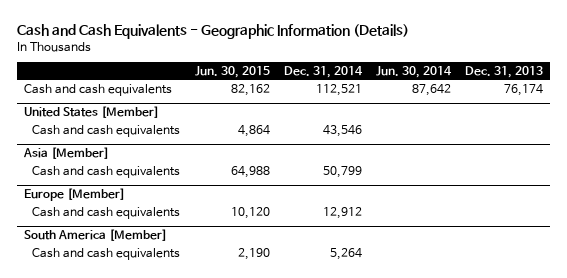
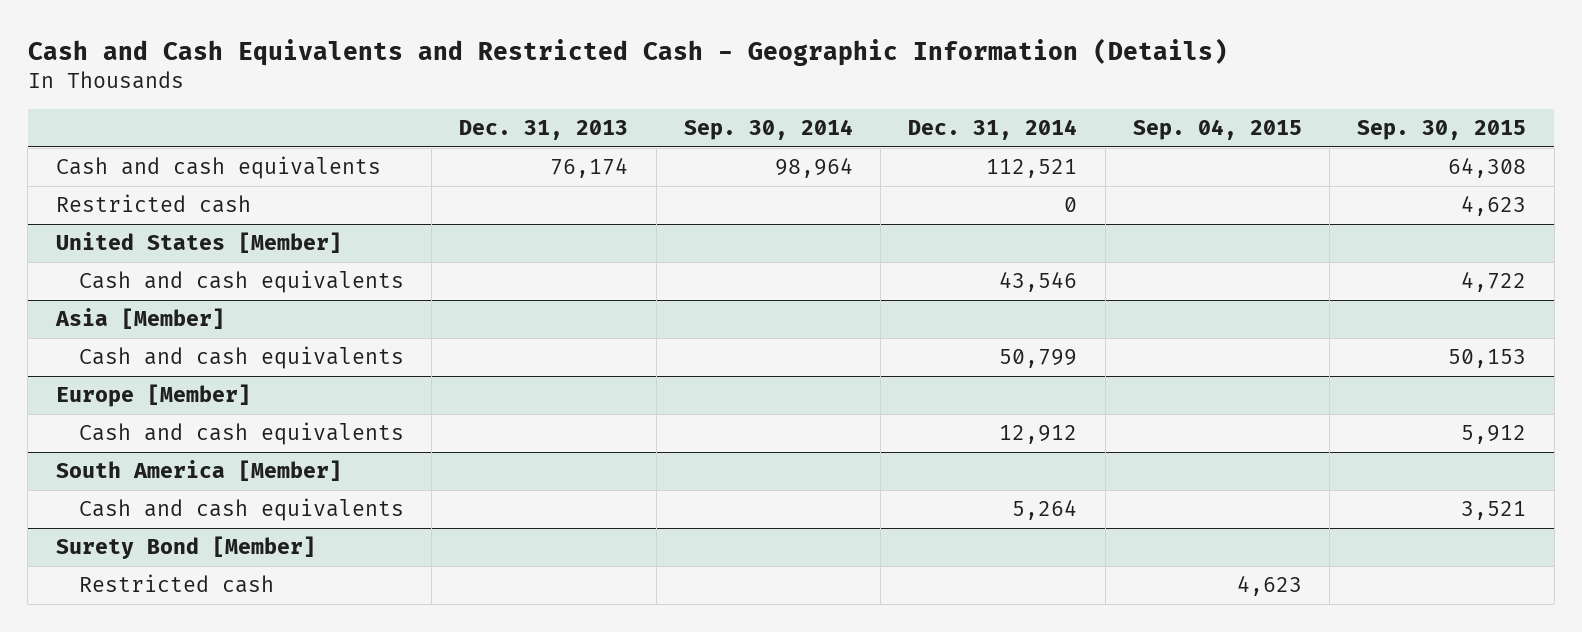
- Cash and Cash Equivalents - Geographic Information (Details)
+ Cash and Cash Equivalents and Restricted Cash - Geographic Information (Details)
- | Jun. 30, 2015 | Dec. 31, 2014 | Jun. 30, 2014 | Dec. 31, 2013
+ | Dec. 31, 2013 | Sep. 30, 2014 | Dec. 31, 2014 | Sep. 04, 2015 | Sep. 30, 2015
+ Restricted cash | | | 0 | | 4,623
+ Surety Bond [Member]
+ Restricted cash | | | | 4,623 |

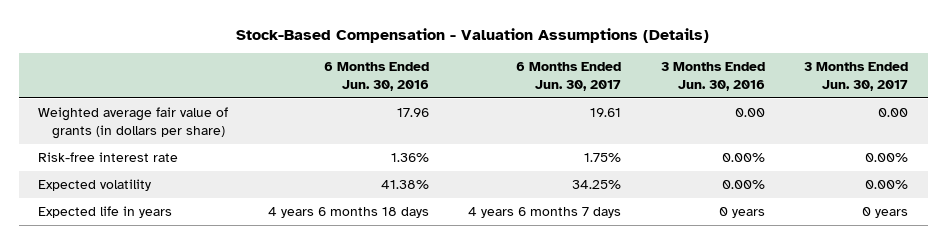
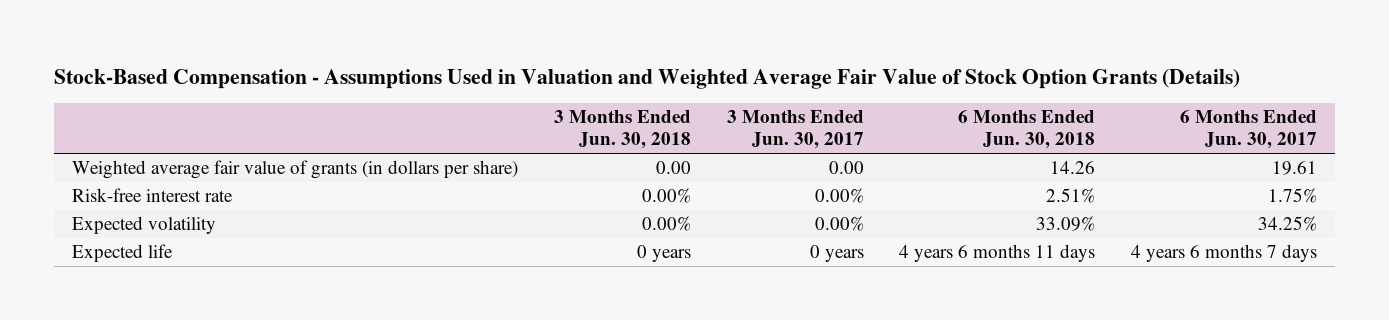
- Stock-Based Compensation - Valuation Assumptions (Details)
+ Stock-Based Compensation - Assumptions Used in Valuation and Weighted Average Fair Value of Stock Option Grants (Details)
- | 6 Months Ended Jun. 30, 2016 | 6 Months Ended Jun. 30, 2017 | 3 Months Ended Jun. 30, 2016 | 3 Months Ended Jun. 30, 2017
+ | 3 Months Ended Jun. 30, 2018 | 3 Months Ended Jun. 30, 2017 | 6 Months Ended Jun. 30, 2018 | 6 Months Ended Jun. 30, 2017
- Expected life in years | 4 years 6 months 18 days | 4 years 6 months 7 days | 0 years | 0 years
+ Expected life | 0 years | 0 years | 4 years 6 months 11 days | 4 years 6 months 7 days

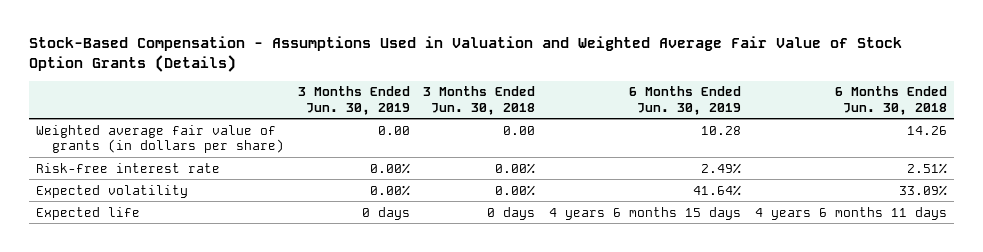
- | 3 Months Ended Jun. 30, 2018 | 3 Months Ended Jun. 30, 2017 | 6 Months Ended Jun. 30, 2018 | 6 Months Ended Jun. 30, 2017
+ | 3 Months Ended Jun. 30, 2019 | 3 Months Ended Jun. 30, 2018 | 6 Months Ended Jun. 30, 2019 | 6 Months Ended Jun. 30, 2018
- Expected life | 0 years | 0 years | 4 years 6 months 11 days | 4 years 6 months 7 days
+ Expected life | 0 days | 0 days | 4 years 6 months 15 days | 4 years 6 months 11 days

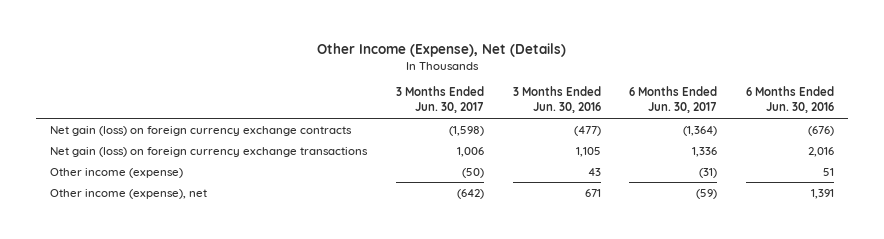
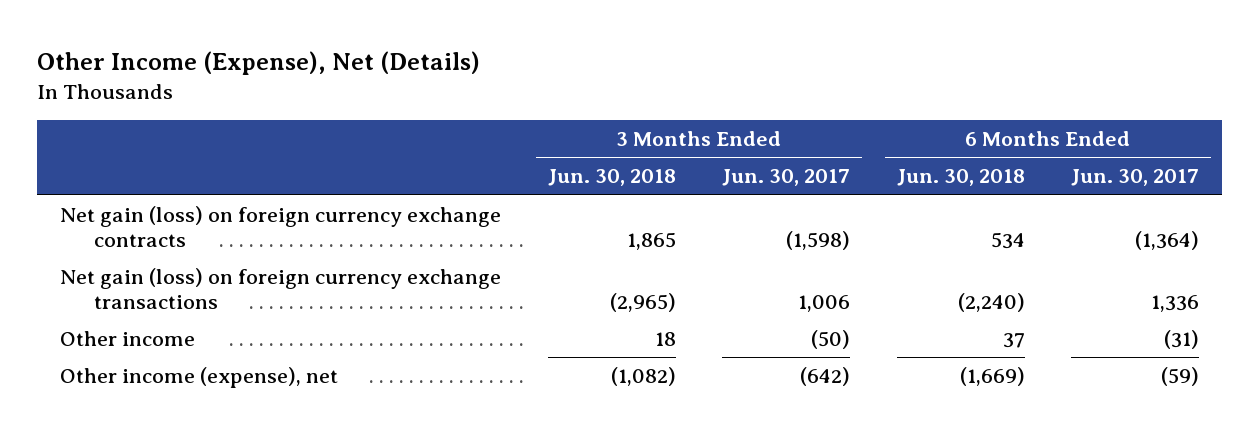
- | 3 Months Ended Jun. 30, 2017 | 3 Months Ended Jun. 30, 2016 | 6 Months Ended Jun. 30, 2017 | 6 Months Ended Jun. 30, 2016
+ | 3 Months Ended Jun. 30, 2018 | 3 Months Ended Jun. 30, 2017 | 6 Months Ended Jun. 30, 2018 | 6 Months Ended Jun. 30, 2017
- Other income (expense) | (50) | 43 | (31) | 51
+ Other income | 18 | (50) | 37 | (31)

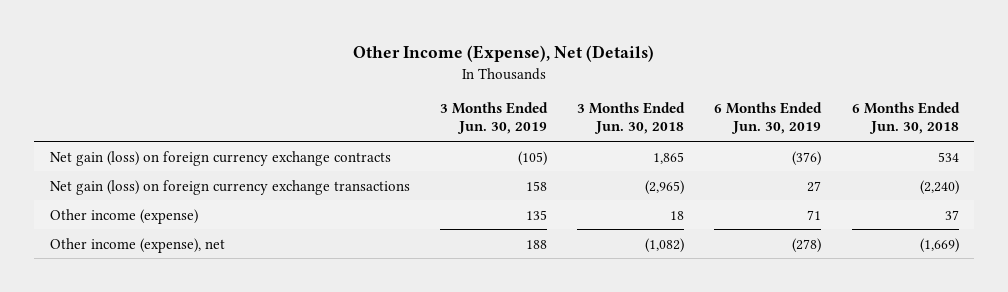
- | 3 Months Ended Jun. 30, 2018 | 3 Months Ended Jun. 30, 2017 | 6 Months Ended Jun. 30, 2018 | 6 Months Ended Jun. 30, 2017
+ | 3 Months Ended Jun. 30, 2019 | 3 Months Ended Jun. 30, 2018 | 6 Months Ended Jun. 30, 2019 | 6 Months Ended Jun. 30, 2018
- Other income | 18 | (50) | 37 | (31)
+ Other income (expense) | 135 | 18 | 71 | 37

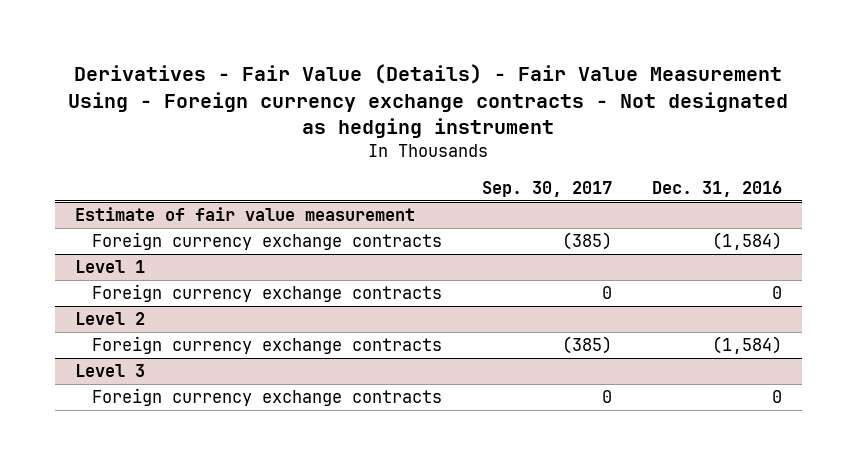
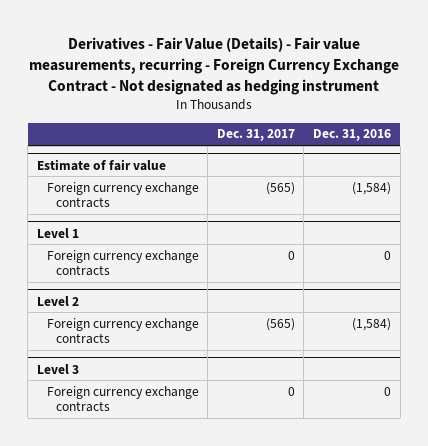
- Derivatives - Fair Value (Details) - Fair Value Measurement Using - Foreign currency exchange contracts - Not designated as hedging instrument
+ Derivatives - Fair Value (Details) - Fair value measurements, recurring - Foreign Currency Exchange Contract - Not designated as hedging instrument
- | Sep. 30, 2017 | Dec. 31, 2016
+ | Dec. 31, 2017 | Dec. 31, 2016
- Estimate of fair value measurement
+ Estimate of fair value

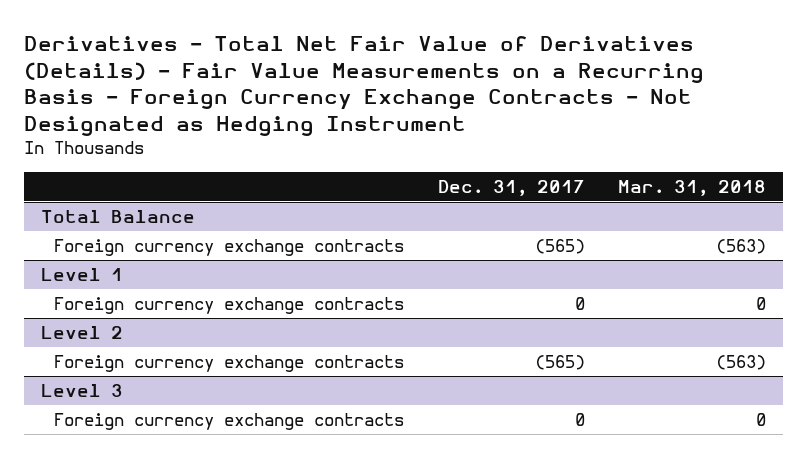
- Derivatives - Fair Value (Details) - Fair value measurements, recurring - Foreign Currency Exchange Contract - Not designated as hedging instrument
+ Derivatives - Total Net Fair Value of Derivatives (Details) - Fair Value Measurements on a Recurring Basis - Foreign Currency Exchange Contracts - Not Designated as Hedging Instrument
- | Dec. 31, 2017 | Dec. 31, 2016
+ | Dec. 31, 2017 | Mar. 31, 2018
- Estimate of fair value
+ Total Balance

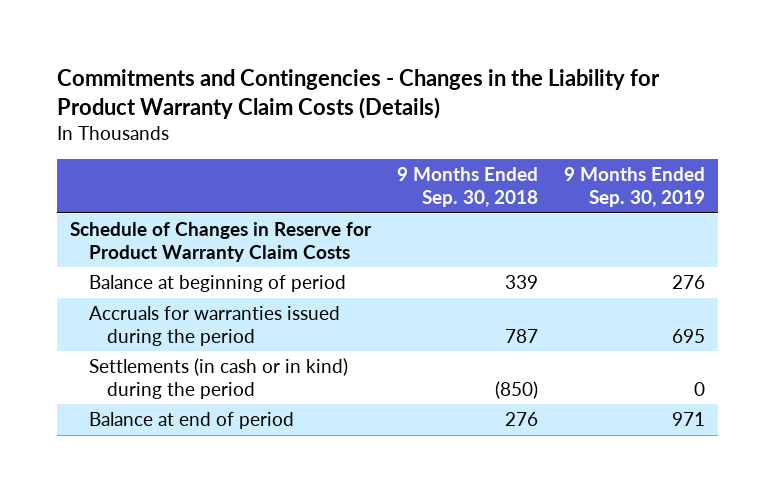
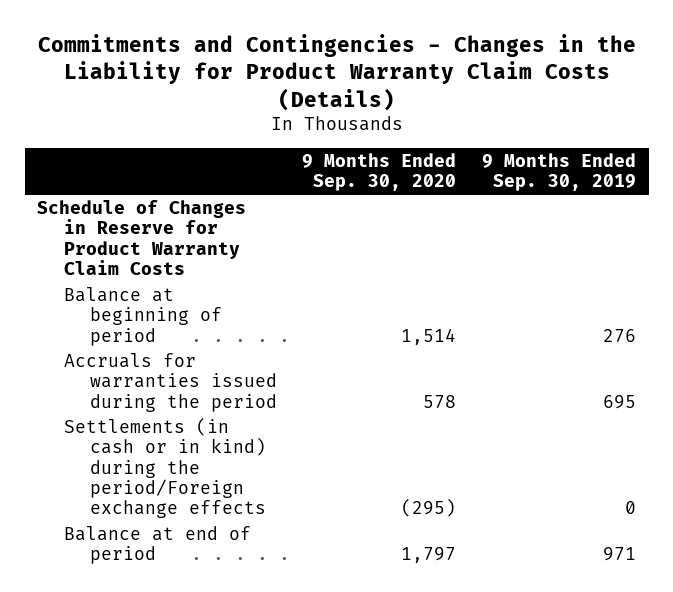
- | 9 Months Ended Sep. 30, 2018 | 9 Months Ended Sep. 30, 2019
+ | 9 Months Ended Sep. 30, 2020 | 9 Months Ended Sep. 30, 2019
- Settlements (in cash or in kind) during the period | (850) | 0
+ Settlements (in cash or in kind) during the period/Foreign exchange effects | (295) | 0

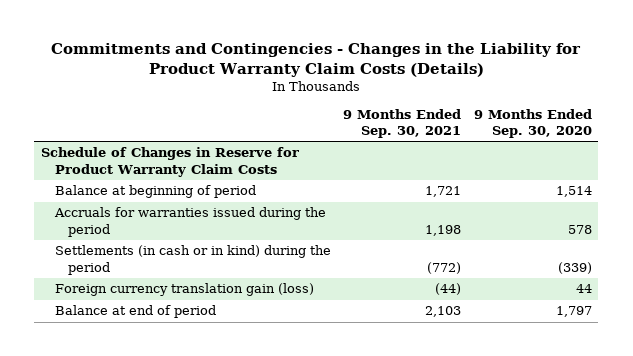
- | 9 Months Ended Sep. 30, 2020 | 9 Months Ended Sep. 30, 2019
+ | 9 Months Ended Sep. 30, 2021 | 9 Months Ended Sep. 30, 2020
- Settlements (in cash or in kind) during the period/Foreign exchange effects | (295) | 0
+ Settlements (in cash or in kind) during the period | (772) | (339)
+ Foreign currency translation gain (loss) | (44) | 44

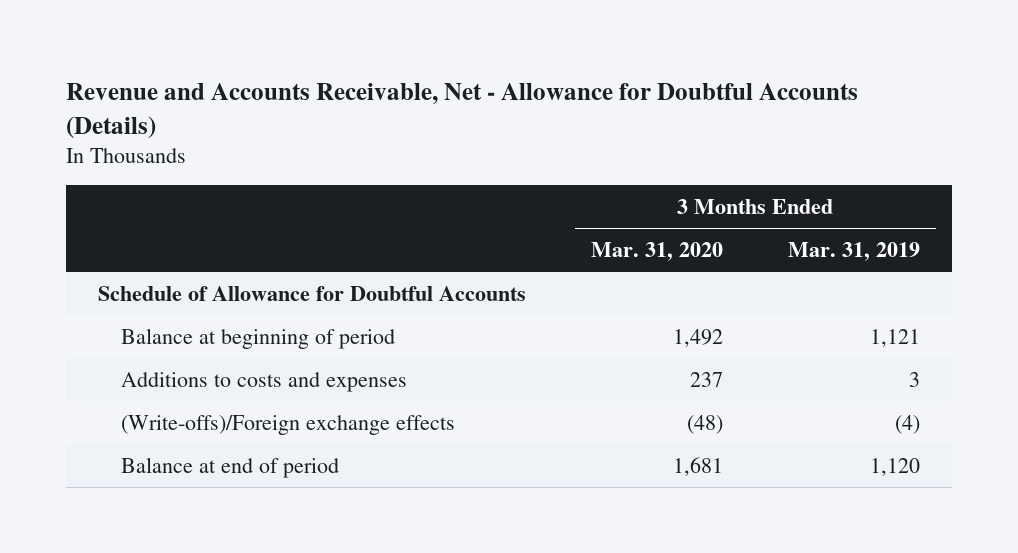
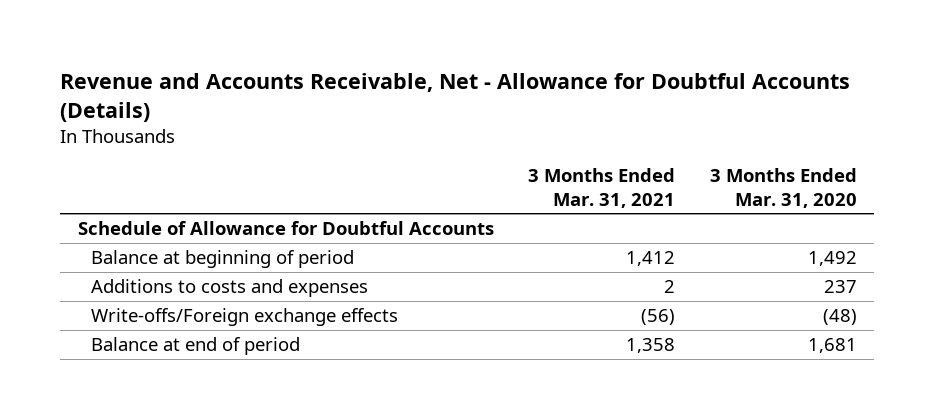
- | 3 Months Ended Mar. 31, 2020 | 3 Months Ended Mar. 31, 2019
+ | 3 Months Ended Mar. 31, 2021 | 3 Months Ended Mar. 31, 2020
- (Write-offs)/Foreign exchange effects | (48) | (4)
+ Write-offs/Foreign exchange effects | (56) | (48)

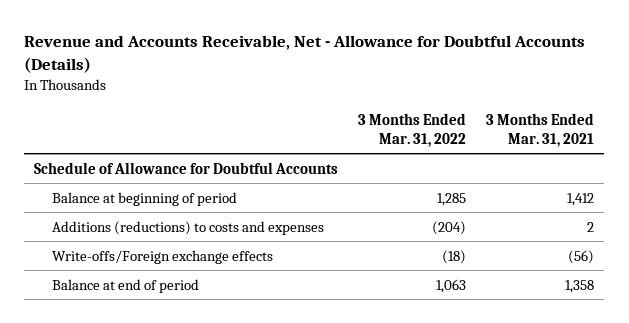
- | 3 Months Ended Mar. 31, 2021 | 3 Months Ended Mar. 31, 2020
+ | 3 Months Ended Mar. 31, 2022 | 3 Months Ended Mar. 31, 2021
- Additions to costs and expenses | 2 | 237
+ Additions (reductions) to costs and expenses | (204) | 2

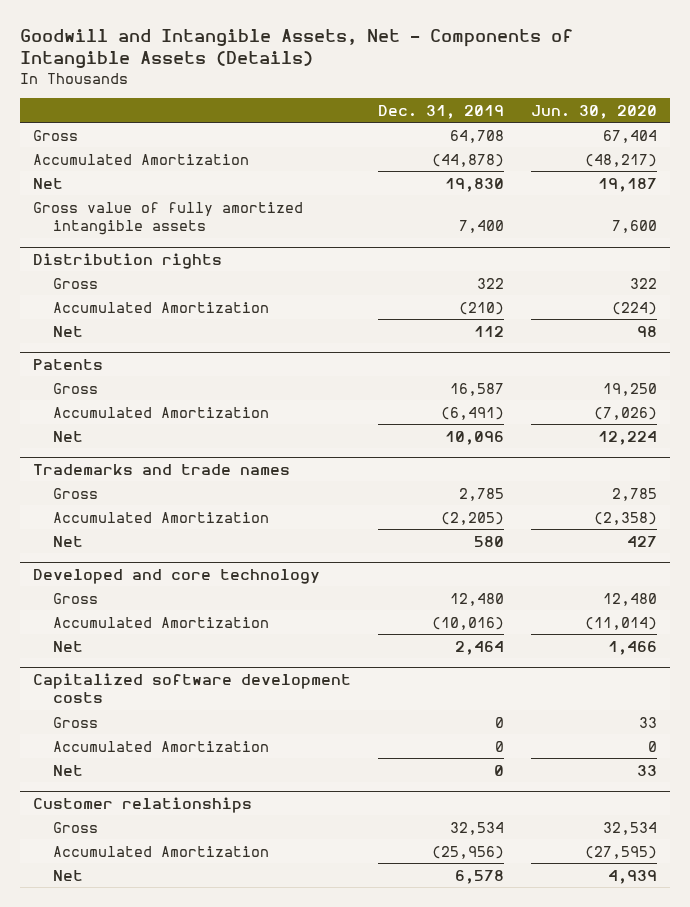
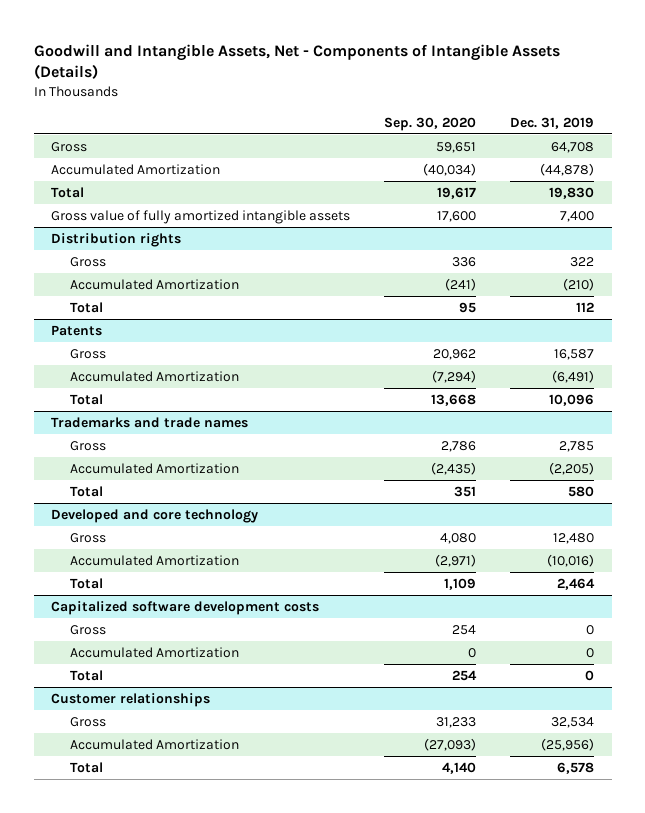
- | Dec. 31, 2019 | Jun. 30, 2020
+ | Sep. 30, 2020 | Dec. 31, 2019
- Net | 19,830 | 19,187
+ Total | 19,617 | 19,830
@ Distribution rights
- Net | 112 | 98
+ Total | 95 | 112
@ Patents
- Net | 10,096 | 12,224
+ Total | 13,668 | 10,096
@ Trademarks and trade names
- Net | 580 | 427
+ Total | 351 | 580
@ Developed and core technology
- Net | 2,464 | 1,466
+ Total | 1,109 | 2,464
@ Capitalized software development costs
- Net | 0 | 33
+ Total | 254 | 0
@ Customer relationships
- Net | 6,578 | 4,939
+ Total | 4,140 | 6,578

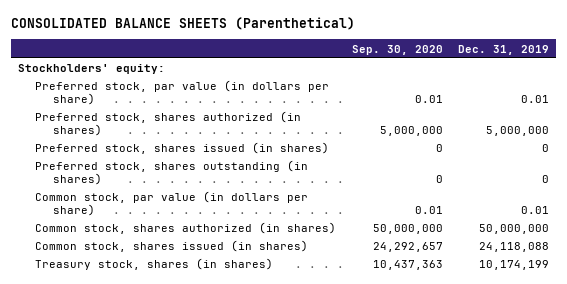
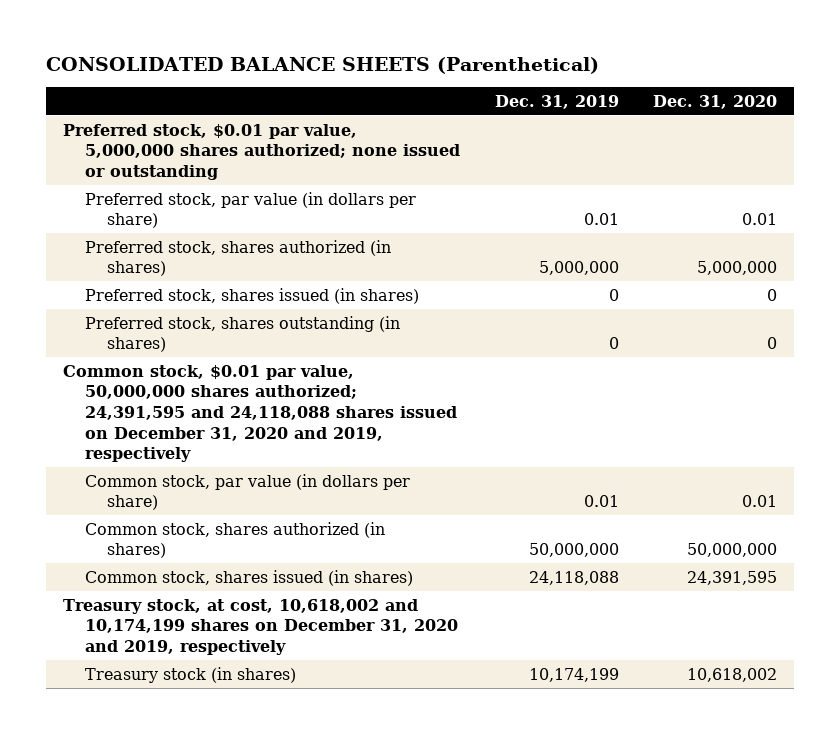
- | Sep. 30, 2020 | Dec. 31, 2019
+ | Dec. 31, 2019 | Dec. 31, 2020
- Stockholders' equity:
+ Preferred stock, $0.01 par value, 5,000,000 shares authorized; none issued or outstanding
+ Common stock, $0.01 par value, 50,000,000 shares authorized; 24,391,595 and 24,118,088 shares issued on December 31, 2020 and 2019, respectively
- Treasury stock, shares (in shares) | 10,437,363 | 10,174,199
+ Treasury stock, at cost, 10,618,002 and 10,174,199 shares on December 31, 2020 and 2019, respectively
+ Treasury stock (in shares) | 10,174,199 | 10,618,002

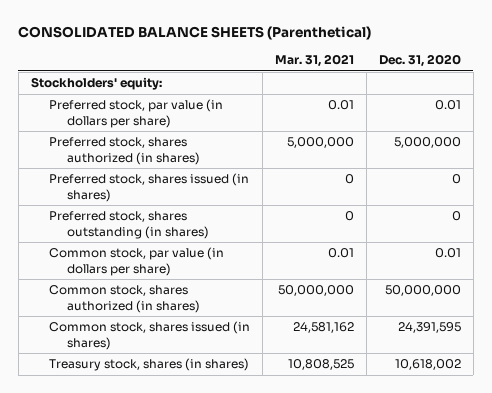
- | Dec. 31, 2019 | Dec. 31, 2020
+ | Mar. 31, 2021 | Dec. 31, 2020
- Preferred stock, $0.01 par value, 5,000,000 shares authorized; none issued or outstanding
+ Stockholders' equity:
- Common stock, $0.01 par value, 50,000,000 shares authorized; 24,391,595 and 24,118,088 shares issued on December 31, 2020 and 2019, respectively
- Treasury stock, at cost, 10,618,002 and 10,174,199 shares on December 31, 2020 and 2019, respectively
- Treasury stock (in shares) | 10,174,199 | 10,618,002
+ Treasury stock, shares (in shares) | 10,808,525 | 10,618,002

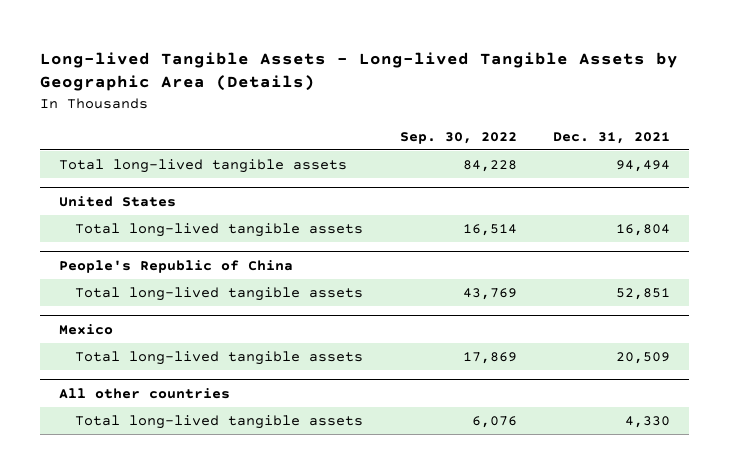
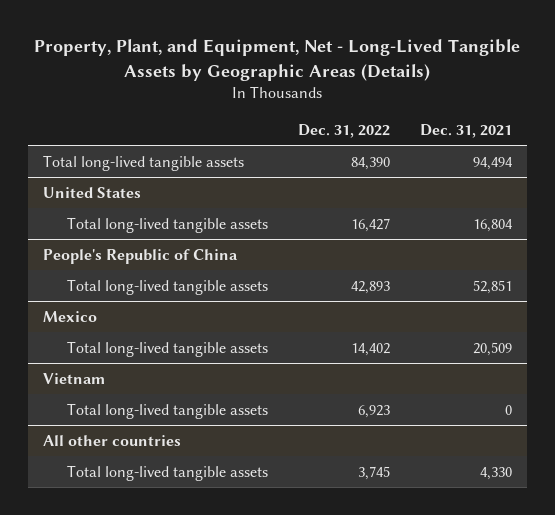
- Long-lived Tangible Assets - Long-lived Tangible Assets by Geographic Area (Details)
+ Property, Plant, and Equipment, Net - Long-Lived Tangible Assets by Geographic Areas (Details)
- | Sep. 30, 2022 | Dec. 31, 2021
+ | Dec. 31, 2022 | Dec. 31, 2021
+ Vietnam
+ Total long-lived tangible assets | 6,923 | 0

